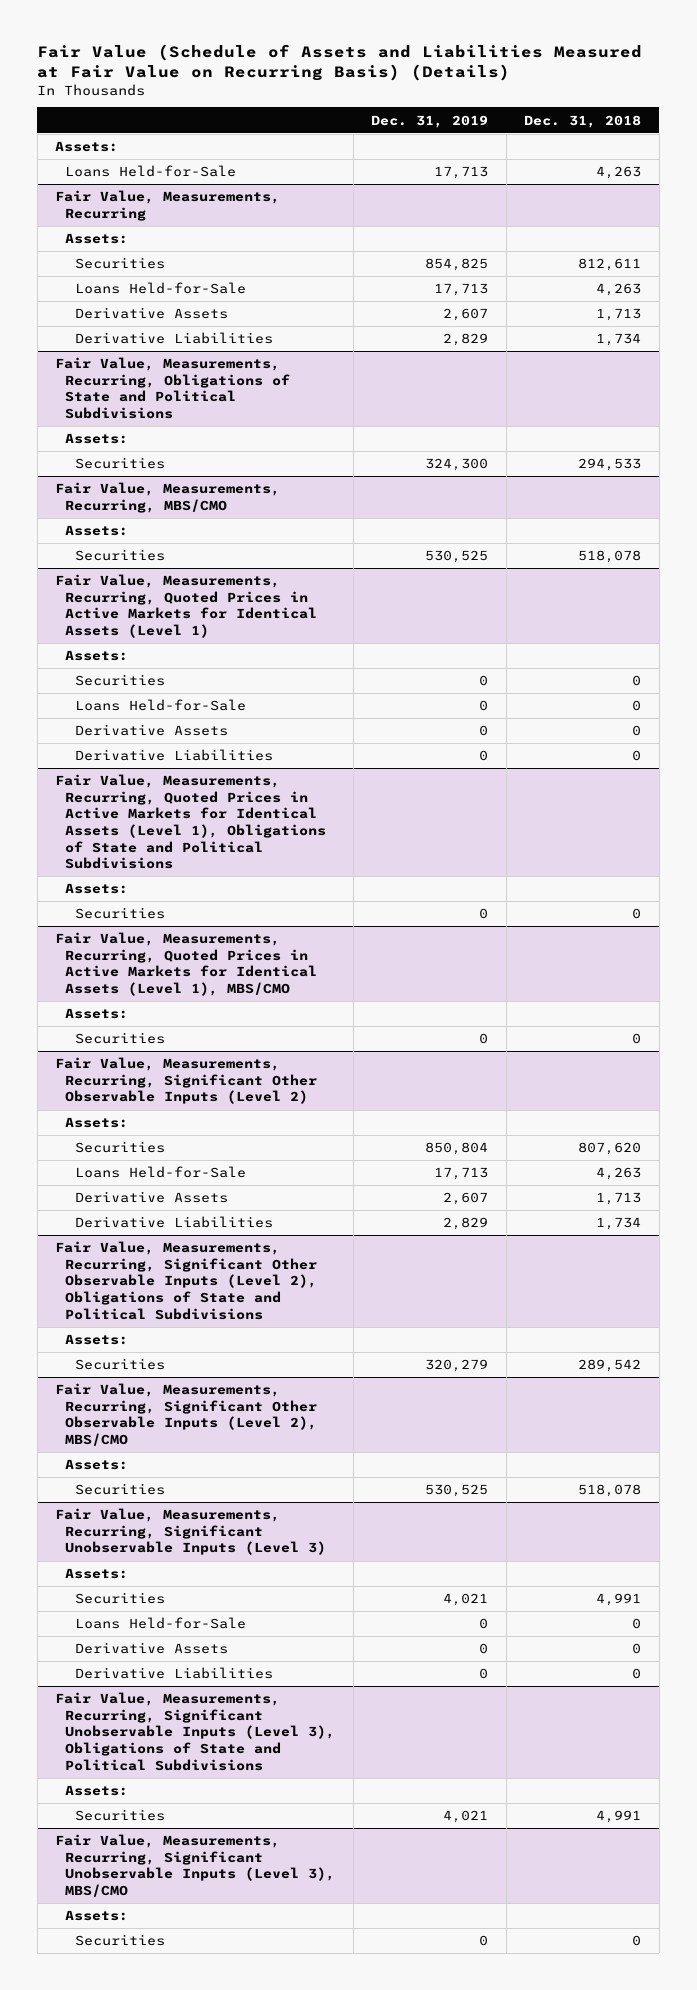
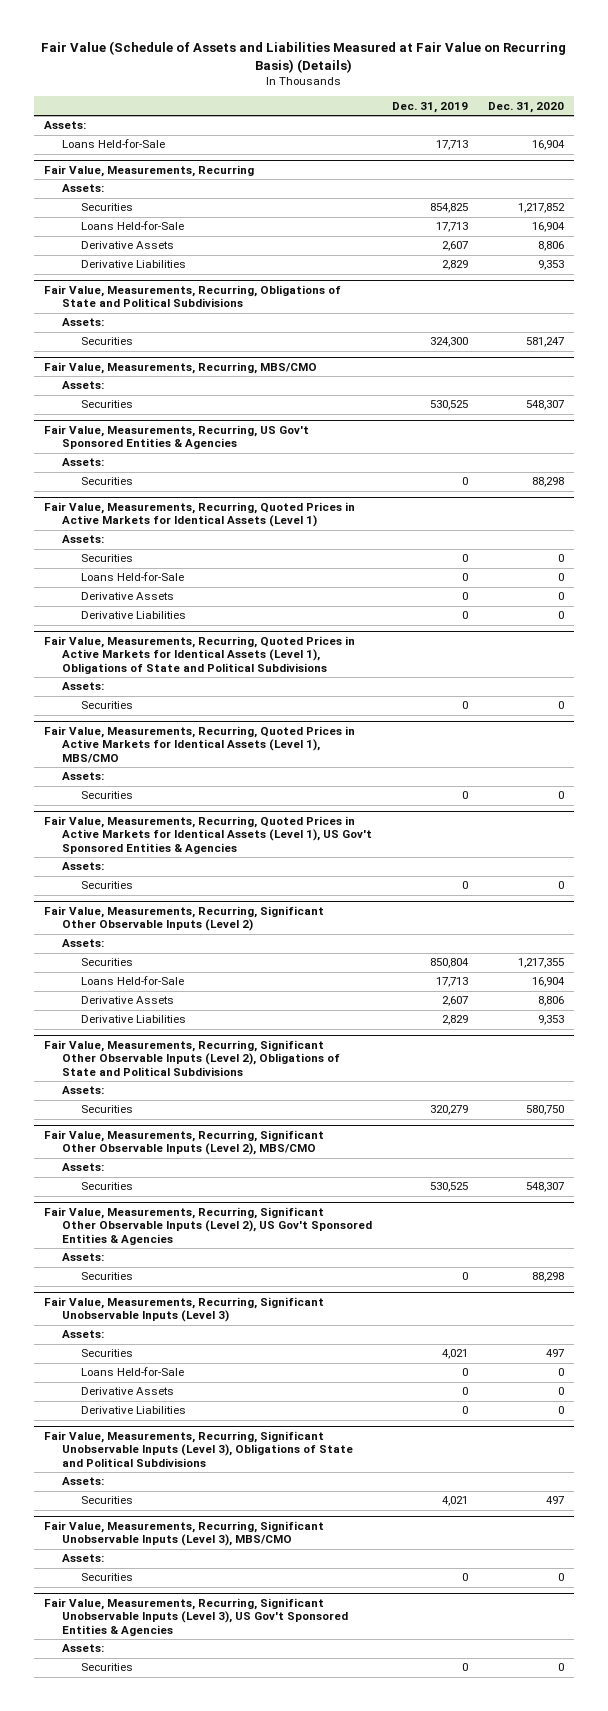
- | Dec. 31, 2019 | Dec. 31, 2018
+ | Dec. 31, 2019 | Dec. 31, 2020
+ Fair Value, Measurements, Recurring, US Gov't Sponsored Entities & Agencies
+ Assets:
+ Securities | 0 | 88,298
+ Fair Value, Measurements, Recurring, Quoted Prices in Active Markets for Identical Assets (Level 1), US Gov't Sponsored Entities & Agencies
+ Assets:
+ Securities | 0 | 0
+ Fair Value, Measurements, Recurring, Significant Other Observable Inputs (Level 2), US Gov't Sponsored Entities & Agencies
+ Assets:
+ Securities | 0 | 88,298
+ Fair Value, Measurements, Recurring, Significant Unobservable Inputs (Level 3), US Gov't Sponsored Entities & Agencies
+ Assets:
+ Securities | 0 | 0

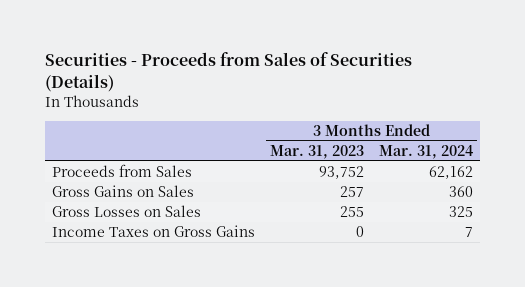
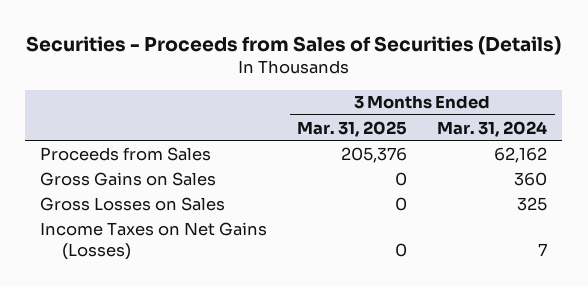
- | 3 Months Ended Mar. 31, 2023 | 3 Months Ended Mar. 31, 2024
+ | 3 Months Ended Mar. 31, 2025 | 3 Months Ended Mar. 31, 2024
- Income Taxes on Gross Gains | 0 | 7
+ Income Taxes on Net Gains (Losses) | 0 | 7

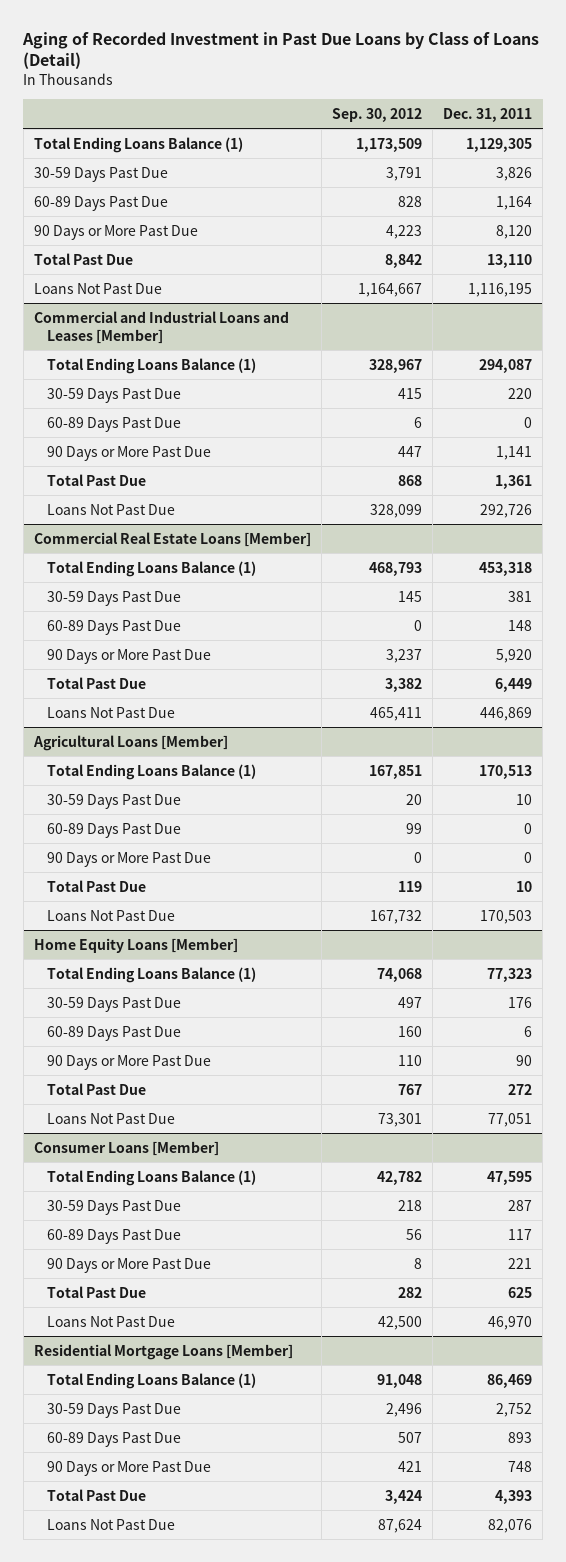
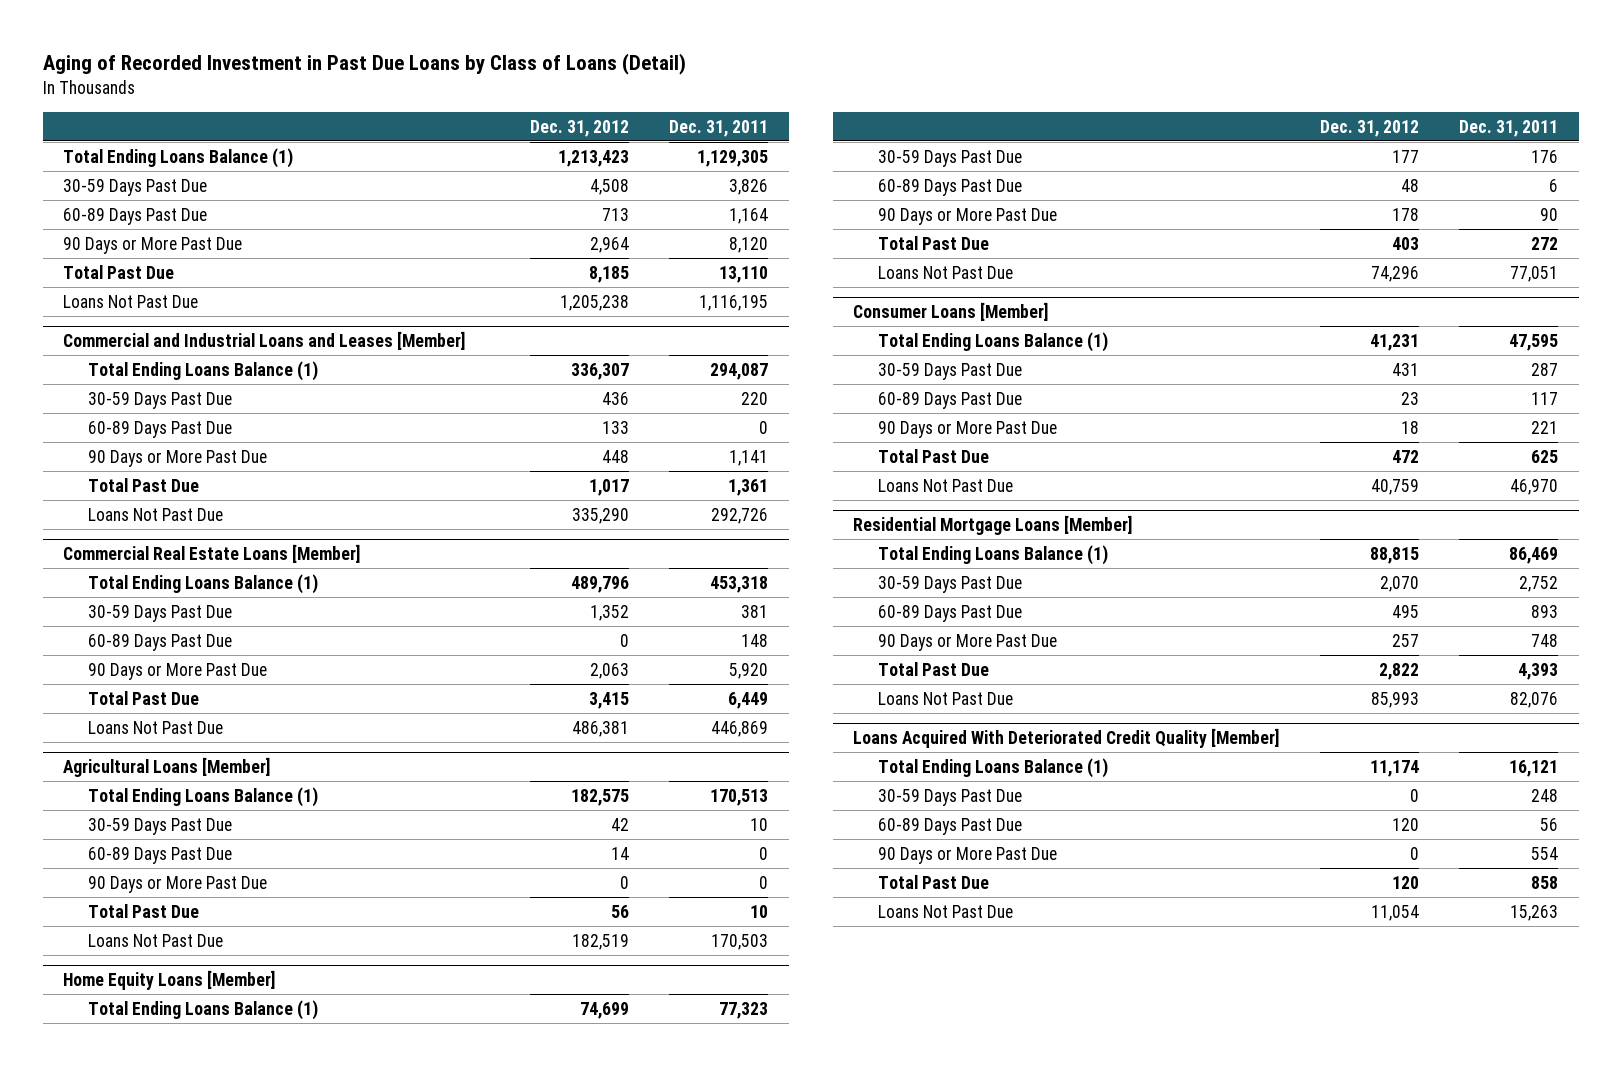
- | Sep. 30, 2012 | Dec. 31, 2011
+ | Dec. 31, 2012 | Dec. 31, 2011
+ Loans Acquired With Deteriorated Credit Quality [Member]
+ Total Ending Loans Balance (1) | 11,174 | 16,121
+ 30-59 Days Past Due | 0 | 248
+ 60-89 Days Past Due | 120 | 56
+ 90 Days or More Past Due | 0 | 554
+ Total Past Due | 120 | 858
+ Loans Not Past Due | 11,054 | 15,263

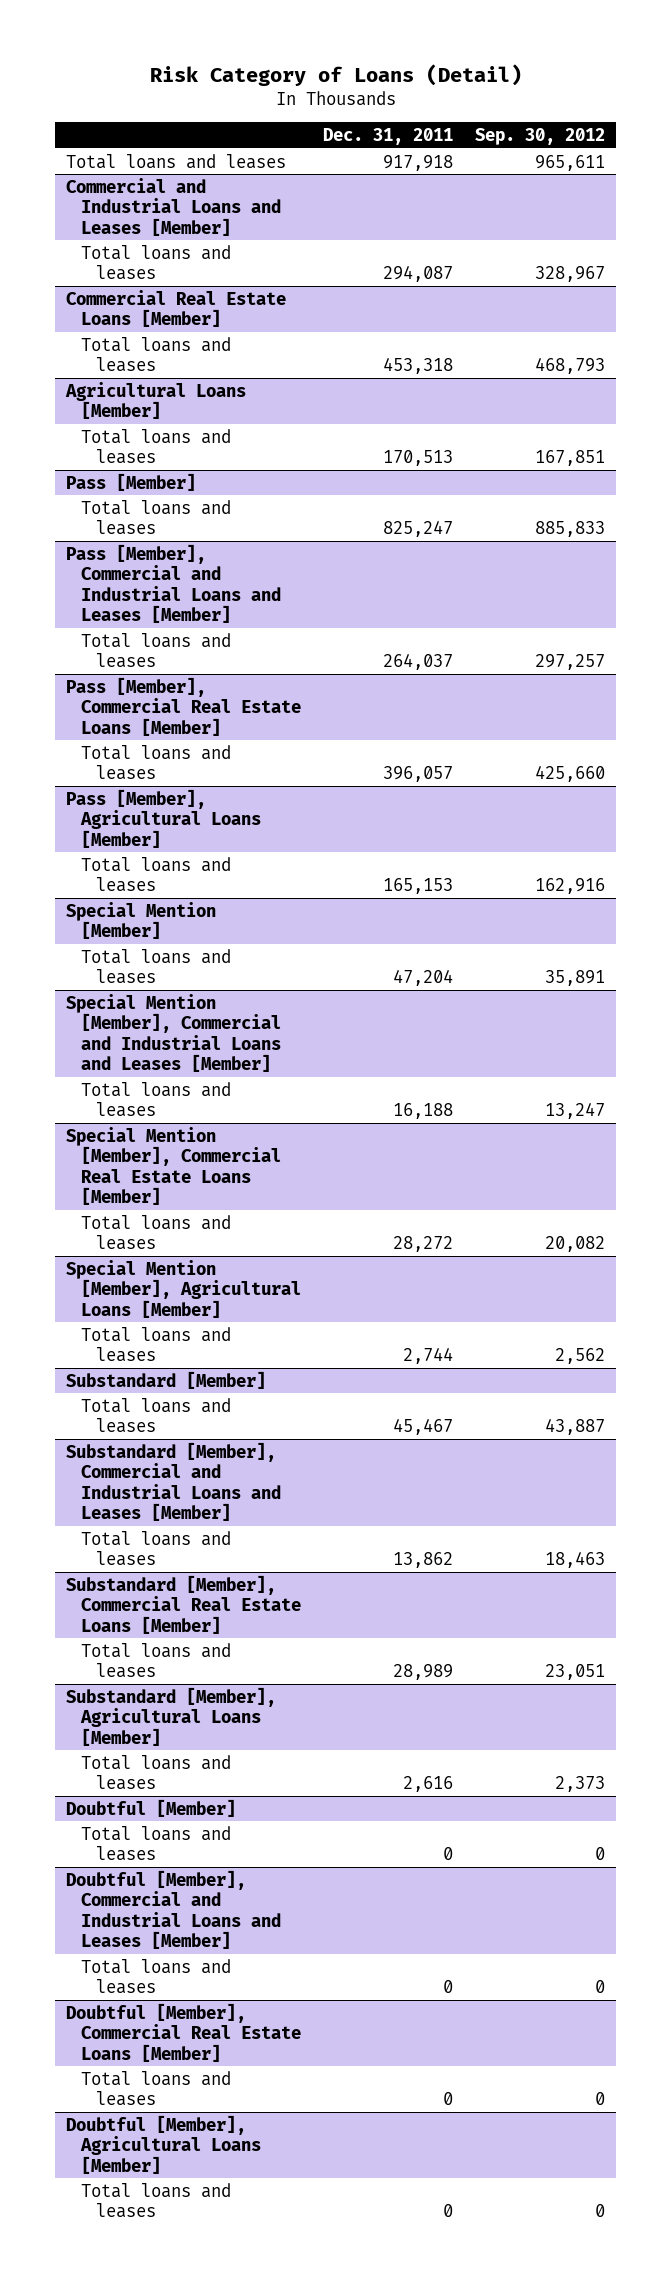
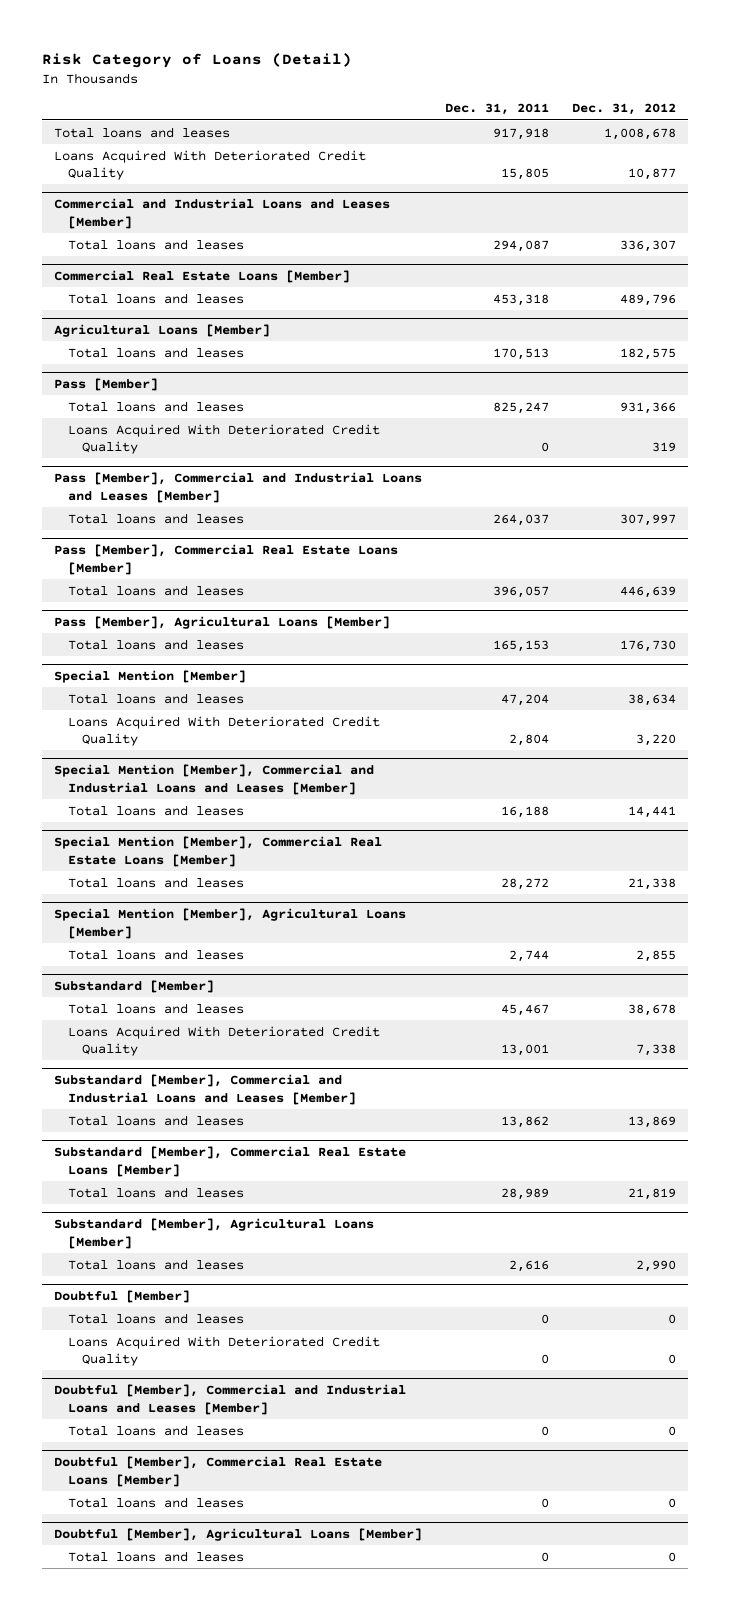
- | Dec. 31, 2011 | Sep. 30, 2012
+ | Dec. 31, 2011 | Dec. 31, 2012
+ Loans Acquired With Deteriorated Credit Quality | 15,805 | 10,877
@ Pass [Member]
+ Loans Acquired With Deteriorated Credit Quality | 0 | 319
@ Special Mention [Member]
+ Loans Acquired With Deteriorated Credit Quality | 2,804 | 3,220
@ Substandard [Member]
+ Loans Acquired With Deteriorated Credit Quality | 13,001 | 7,338
@ Doubtful [Member]
+ Loans Acquired With Deteriorated Credit Quality | 0 | 0

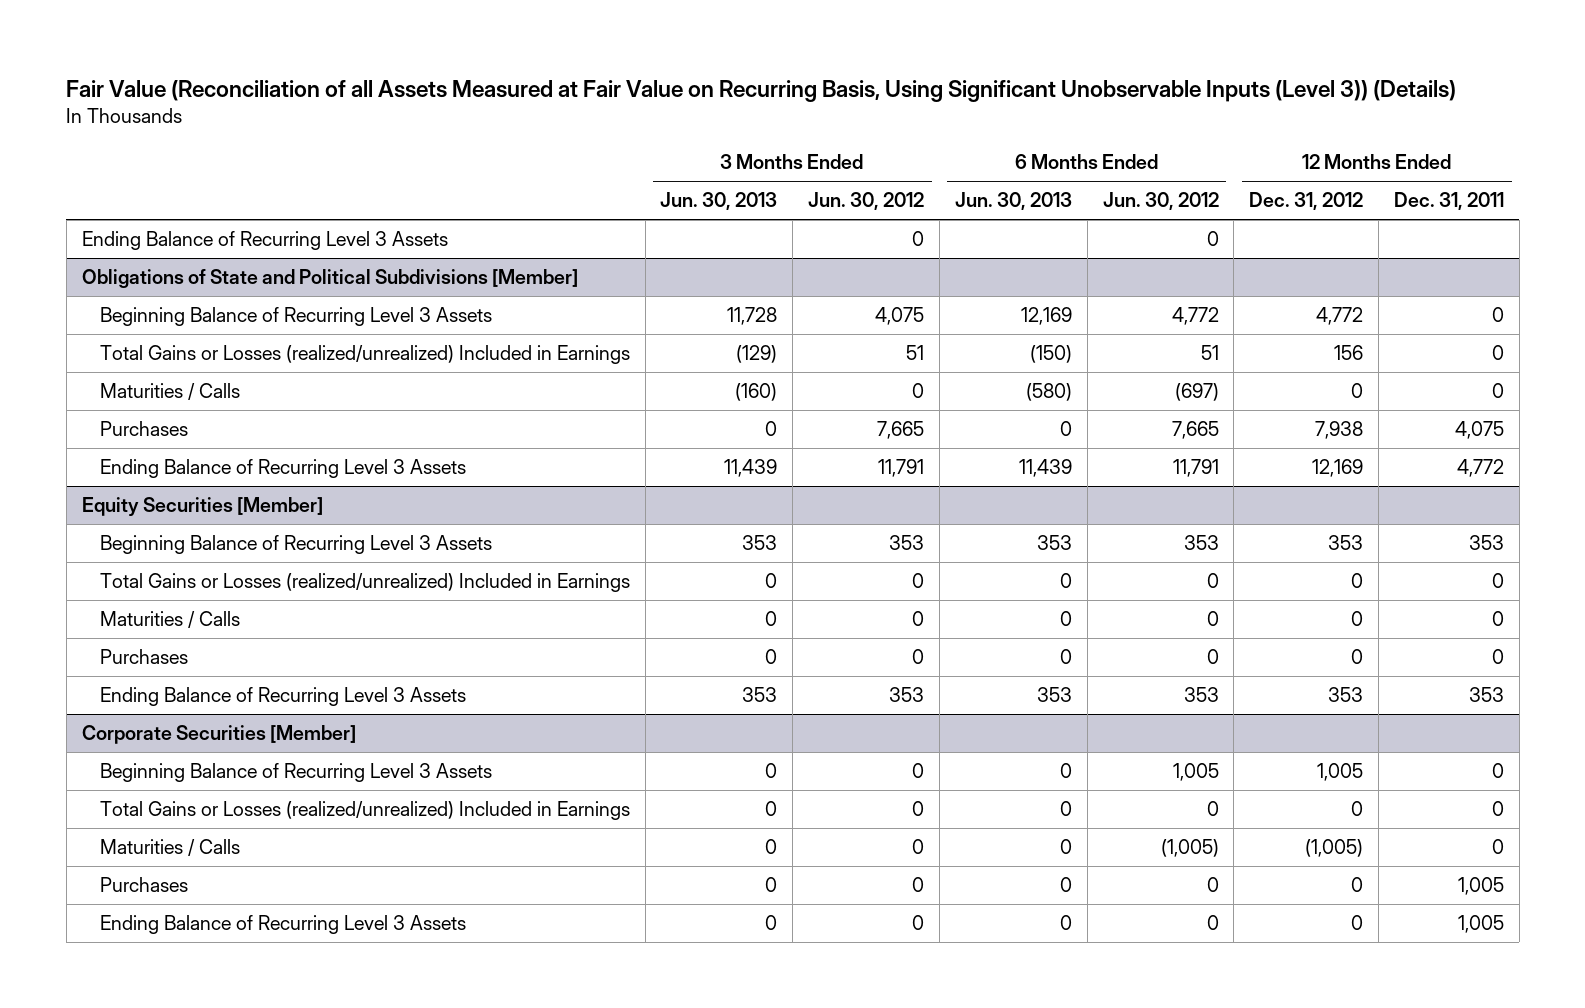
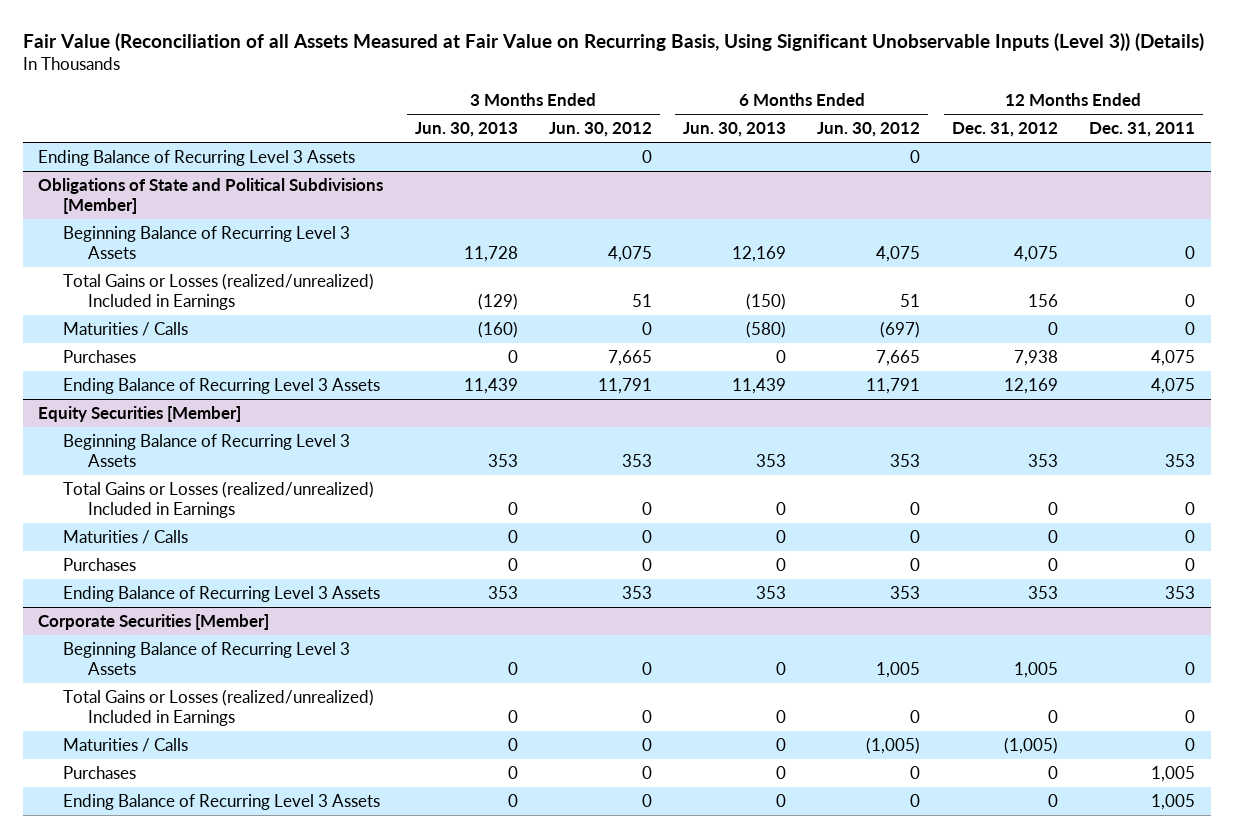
@ Obligations of State and Political Subdivisions [Member]
- Beginning Balance of Recurring Level 3 Assets | 11,728 | 4,075 | 12,169 | 4,772 | 4,772 | 0
+ Beginning Balance of Recurring Level 3 Assets | 11,728 | 4,075 | 12,169 | 4,075 | 4,075 | 0
- Ending Balance of Recurring Level 3 Assets | 11,439 | 11,791 | 11,439 | 11,791 | 12,169 | 4,772
+ Ending Balance of Recurring Level 3 Assets | 11,439 | 11,791 | 11,439 | 11,791 | 12,169 | 4,075

